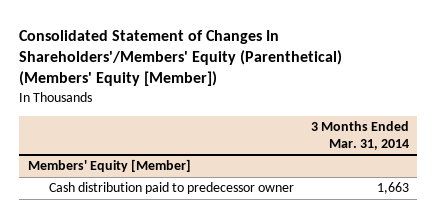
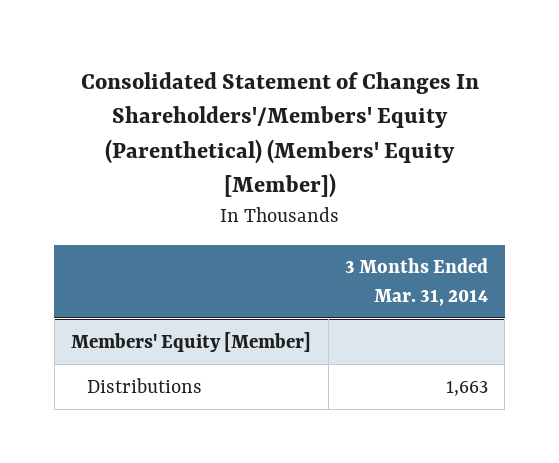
@ Members' Equity [Member]
- Cash distribution paid to predecessor owner | 1,663
+ Distributions | 1,663

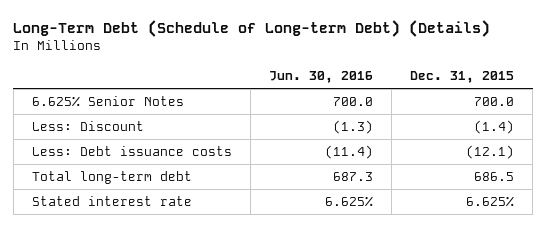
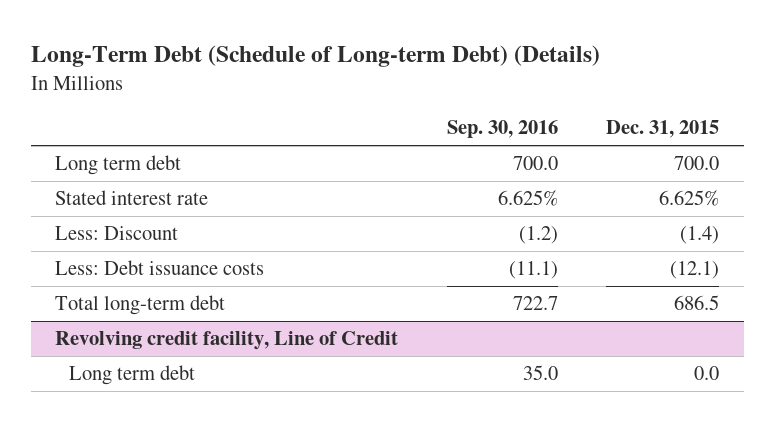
- | Jun. 30, 2016 | Dec. 31, 2015
+ | Sep. 30, 2016 | Dec. 31, 2015
- 6.625% Senior Notes | 700.0 | 700.0
+ Long term debt | 700.0 | 700.0
moved up: Stated interest rate | 6.625% | 6.625%
+ Revolving credit facility, Line of Credit
+ Long term debt | 35.0 | 0.0

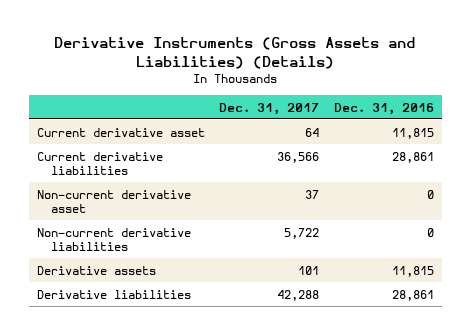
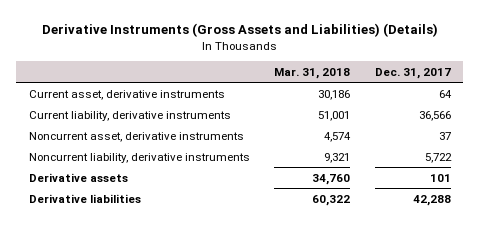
- | Dec. 31, 2017 | Dec. 31, 2016
+ | Mar. 31, 2018 | Dec. 31, 2017
- Current derivative asset | 64 | 11,815
- Current derivative liabilities | 36,566 | 28,861
- Non-current derivative asset | 37 | 0
- Non-current derivative liabilities | 5,722 | 0
+ Current asset, derivative instruments | 30,186 | 64
+ Current liability, derivative instruments | 51,001 | 36,566
+ Noncurrent asset, derivative instruments | 4,574 | 37
+ Noncurrent liability, derivative instruments | 9,321 | 5,722

